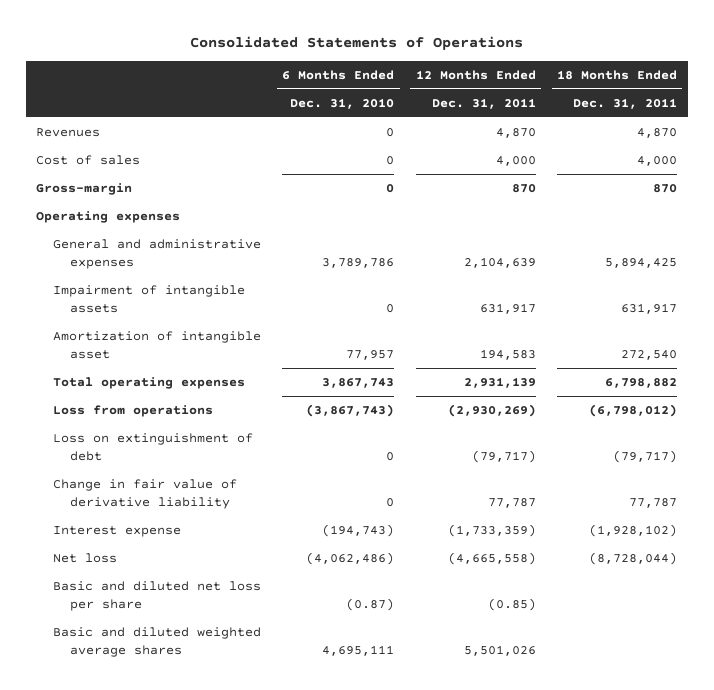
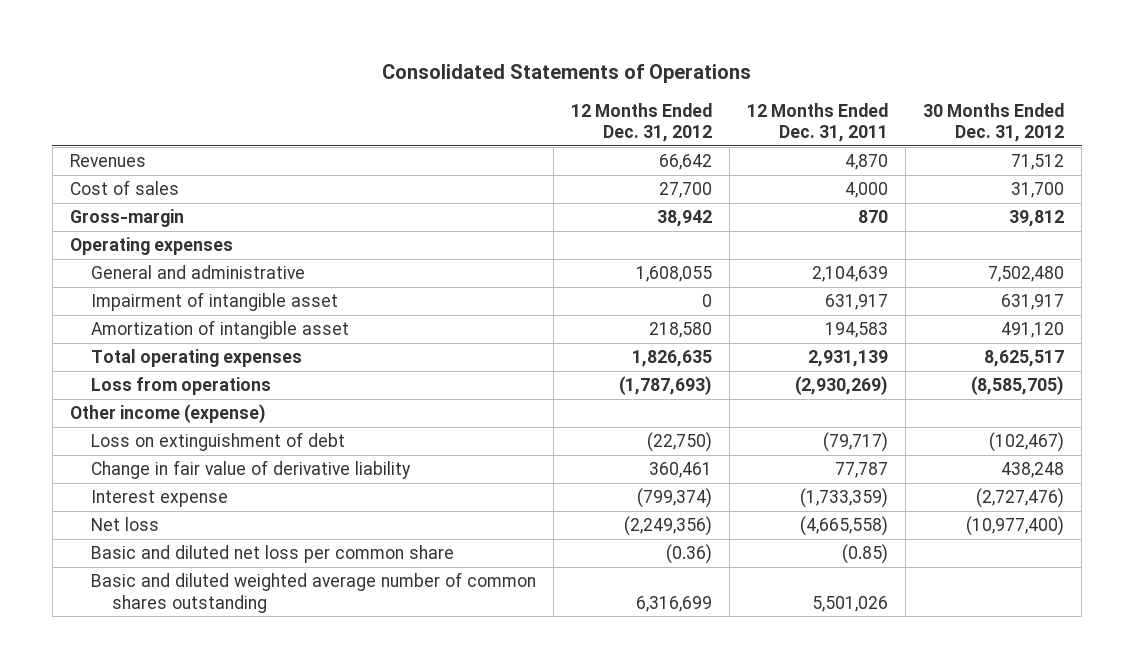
- | 6 Months Ended Dec. 31, 2010 | 12 Months Ended Dec. 31, 2011 | 18 Months Ended Dec. 31, 2011
+ | 12 Months Ended Dec. 31, 2012 | 12 Months Ended Dec. 31, 2011 | 30 Months Ended Dec. 31, 2012
- General and administrative expenses | 3,789,786 | 2,104,639 | 5,894,425
- Impairment of intangible assets | 0 | 631,917 | 631,917
+ General and administrative | 1,608,055 | 2,104,639 | 7,502,480
+ Impairment of intangible asset | 0 | 631,917 | 631,917
+ Other income (expense)
- Basic and diluted net loss per share | (0.87) | (0.85) |
- Basic and diluted weighted average shares | 4,695,111 | 5,501,026 |
+ Basic and diluted net loss per common share | (0.36) | (0.85) |
+ Basic and diluted weighted average number of common shares outstanding | 6,316,699 | 5,501,026 |

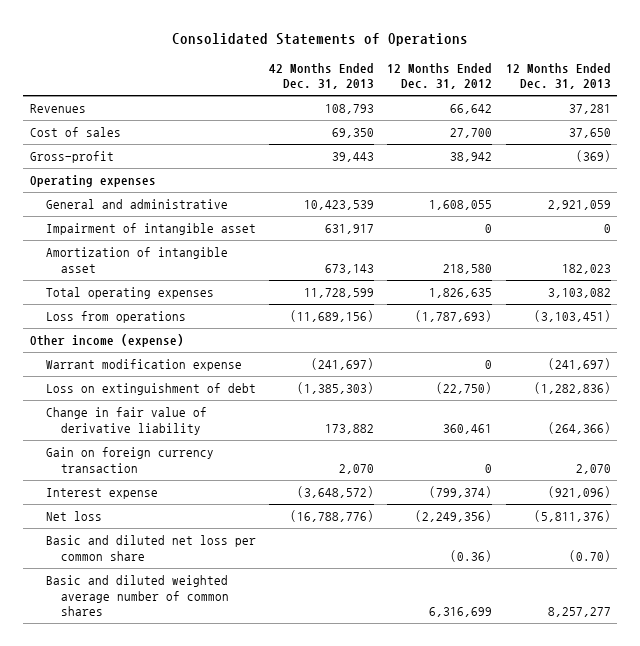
- | 12 Months Ended Dec. 31, 2012 | 12 Months Ended Dec. 31, 2011 | 30 Months Ended Dec. 31, 2012
+ | 42 Months Ended Dec. 31, 2013 | 12 Months Ended Dec. 31, 2012 | 12 Months Ended Dec. 31, 2013
- Gross-margin | 38,942 | 870 | 39,812
+ Gross-profit | 39,443 | 38,942 | (369)
+ Warrant modification expense | (241,697) | 0 | (241,697)
+ Gain on foreign currency transaction | 2,070 | 0 | 2,070
- Basic and diluted weighted average number of common shares outstanding | 6,316,699 | 5,501,026 |
+ Basic and diluted weighted average number of common shares | | 6,316,699 | 8,257,277

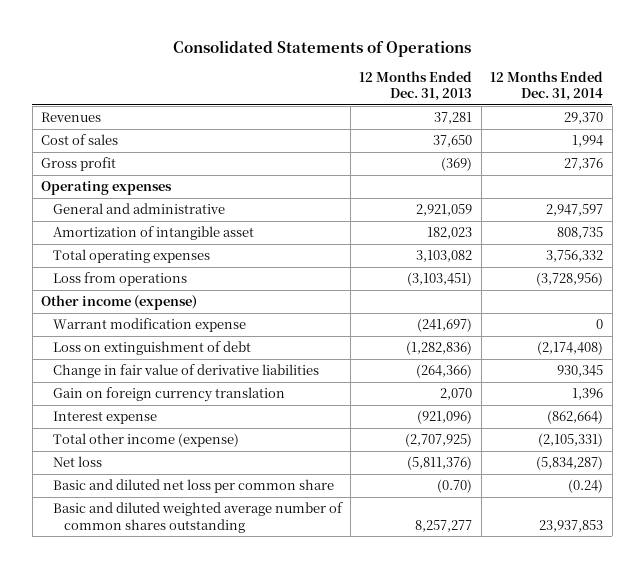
- | 42 Months Ended Dec. 31, 2013 | 12 Months Ended Dec. 31, 2012 | 12 Months Ended Dec. 31, 2013
+ | 12 Months Ended Dec. 31, 2013 | 12 Months Ended Dec. 31, 2014
- Gross-profit | 39,443 | 38,942 | (369)
+ Gross profit | (369) | 27,376
- Impairment of intangible asset | 631,917 | 0 | 0
- Change in fair value of derivative liability | 173,882 | 360,461 | (264,366)
- Gain on foreign currency transaction | 2,070 | 0 | 2,070
+ Change in fair value of derivative liabilities | (264,366) | 930,345
+ Gain on foreign currency translation | 2,070 | 1,396
+ Total other income (expense) | (2,707,925) | (2,105,331)
- Basic and diluted weighted average number of common shares | | 6,316,699 | 8,257,277
+ Basic and diluted weighted average number of common shares outstanding | 8,257,277 | 23,937,853

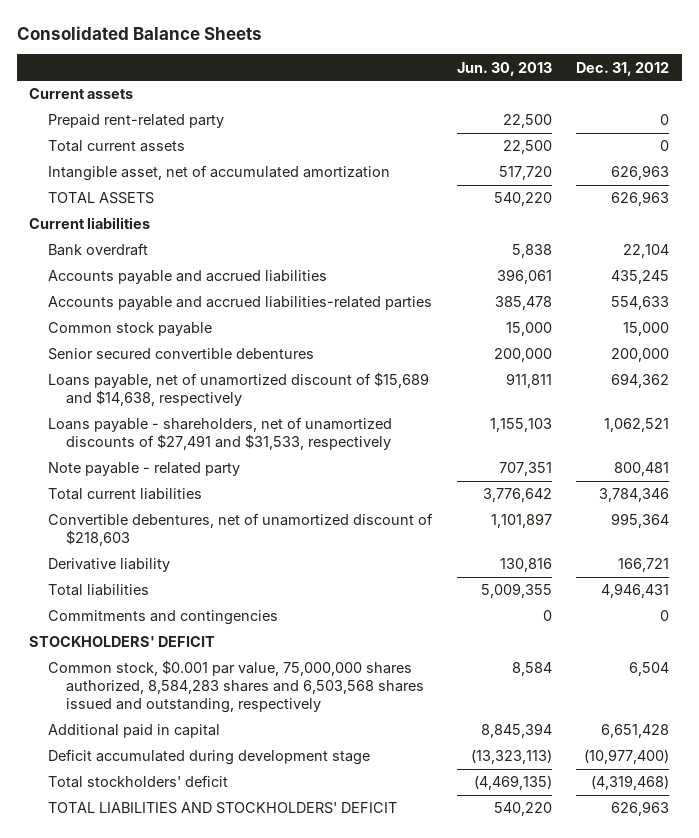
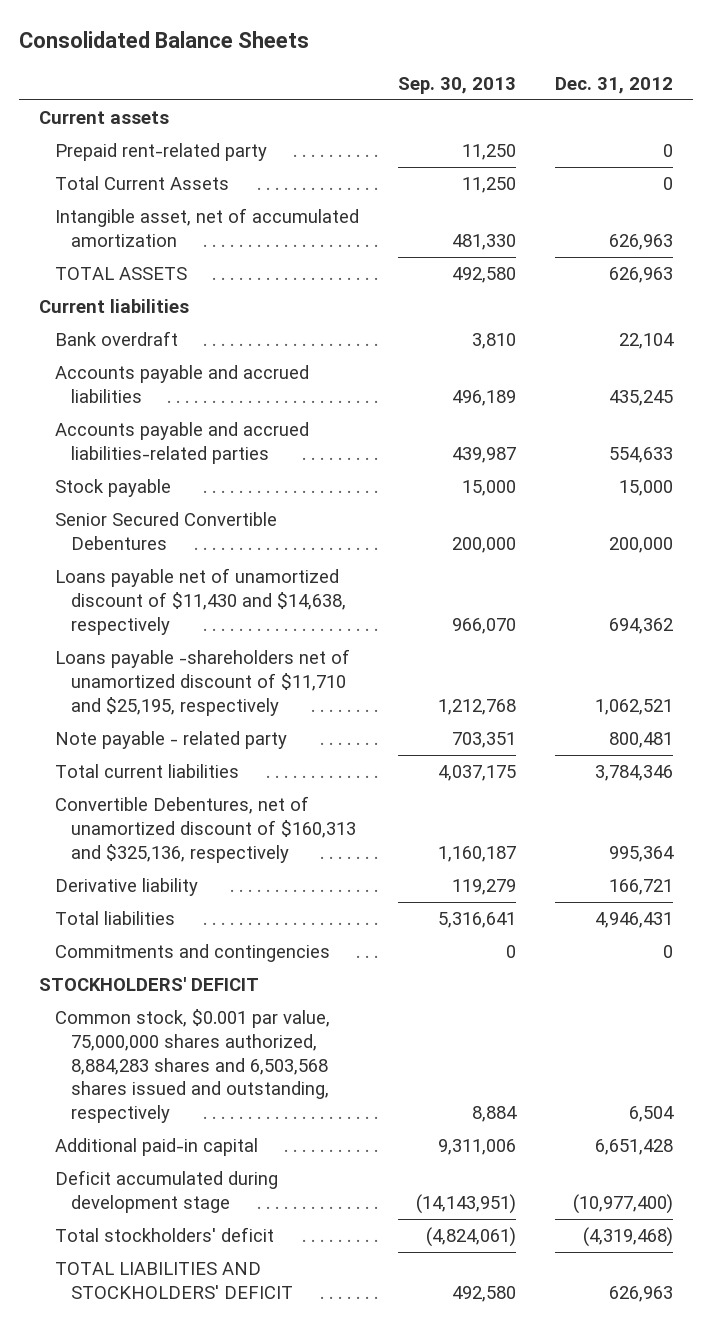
- | Jun. 30, 2013 | Dec. 31, 2012
+ | Sep. 30, 2013 | Dec. 31, 2012
- Total current assets | 22,500 | 0
+ Total Current Assets | 11,250 | 0
- Common stock payable | 15,000 | 15,000
- Senior secured convertible debentures | 200,000 | 200,000
- Loans payable, net of unamortized discount of $15,689 and $14,638, respectively | 911,811 | 694,362
- Loans payable - shareholders, net of unamortized discounts of $27,491 and $31,533, respectively | 1,155,103 | 1,062,521
+ Stock payable | 15,000 | 15,000
+ Senior Secured Convertible Debentures | 200,000 | 200,000
+ Loans payable net of unamortized discount of $11,430 and $14,638, respectively | 966,070 | 694,362
+ Loans payable -shareholders net of unamortized discount of $11,710 and $25,195, respectively | 1,212,768 | 1,062,521
- Convertible debentures, net of unamortized discount of $218,603 | 1,101,897 | 995,364
+ Convertible Debentures, net of unamortized discount of $160,313 and $325,136, respectively | 1,160,187 | 995,364
- Common stock, $0.001 par value, 75,000,000 shares authorized, 8,584,283 shares and 6,503,568 shares issued and outstanding, respectively | 8,584 | 6,504
- Additional paid in capital | 8,845,394 | 6,651,428
+ Common stock, $0.001 par value, 75,000,000 shares authorized, 8,884,283 shares and 6,503,568 shares issued and outstanding, respectively | 8,884 | 6,504
+ Additional paid-in capital | 9,311,006 | 6,651,428

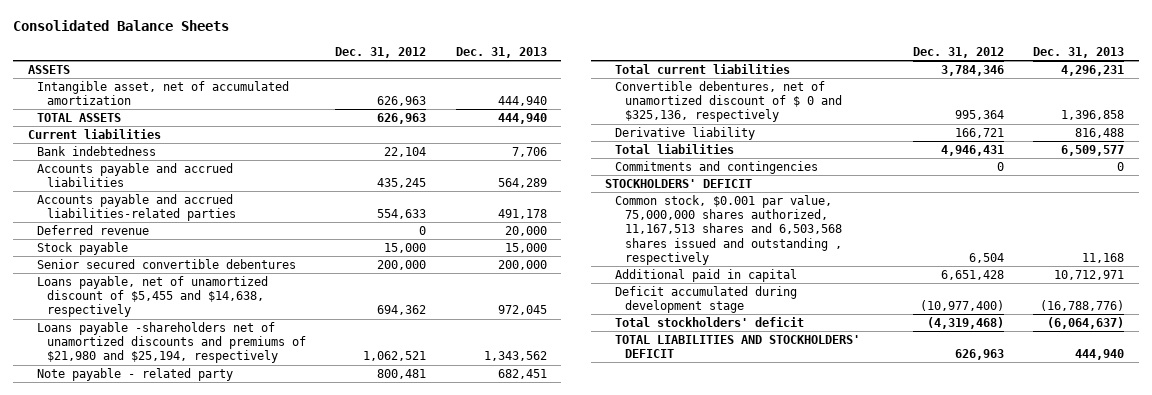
- | Sep. 30, 2013 | Dec. 31, 2012
+ | Dec. 31, 2012 | Dec. 31, 2013
- Current assets
- Prepaid rent-related party | 11,250 | 0
- Total Current Assets | 11,250 | 0
+ ASSETS
- Bank overdraft | 3,810 | 22,104
+ Bank indebtedness | 22,104 | 7,706
+ Deferred revenue | 0 | 20,000
- Senior Secured Convertible Debentures | 200,000 | 200,000
- Loans payable net of unamortized discount of $11,430 and $14,638, respectively | 966,070 | 694,362
- Loans payable -shareholders net of unamortized discount of $11,710 and $25,195, respectively | 1,212,768 | 1,062,521
+ Senior secured convertible debentures | 200,000 | 200,000
+ Loans payable, net of unamortized discount of $5,455 and $14,638, respectively | 694,362 | 972,045
+ Loans payable -shareholders net of unamortized discounts and premiums of $21,980 and $25,194, respectively | 1,062,521 | 1,343,562
- Convertible Debentures, net of unamortized discount of $160,313 and $325,136, respectively | 1,160,187 | 995,364
+ Convertible debentures, net of unamortized discount of $ 0 and $325,136, respectively | 995,364 | 1,396,858
- Common stock, $0.001 par value, 75,000,000 shares authorized, 8,884,283 shares and 6,503,568 shares issued and outstanding, respectively | 8,884 | 6,504
- Additional paid-in capital | 9,311,006 | 6,651,428
+ Common stock, $0.001 par value, 75,000,000 shares authorized, 11,167,513 shares and 6,503,568 shares issued and outstanding , respectively | 6,504 | 11,168
+ Additional paid in capital | 6,651,428 | 10,712,971

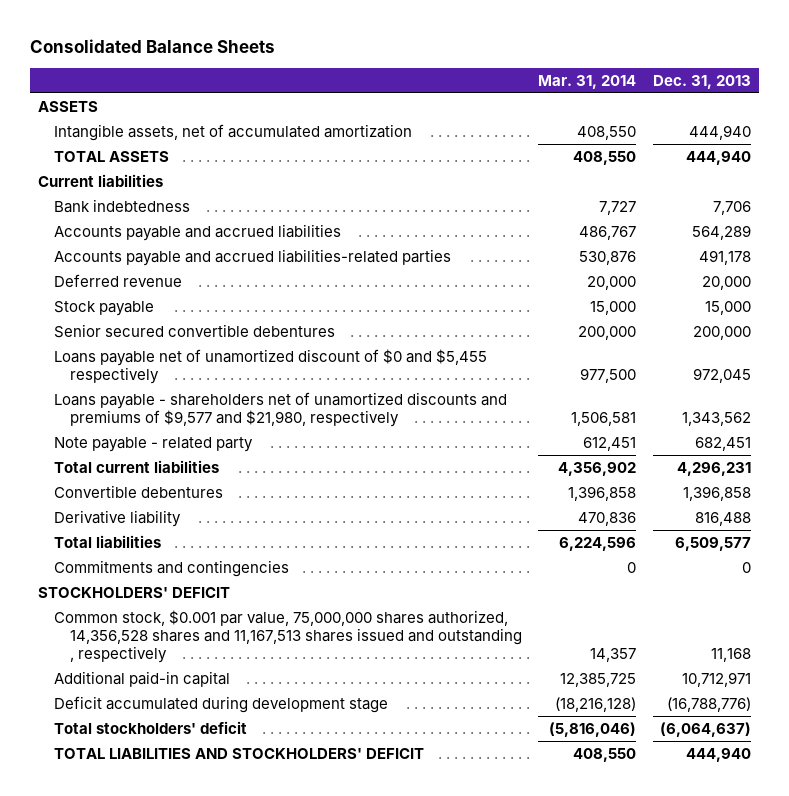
- | Dec. 31, 2012 | Dec. 31, 2013
+ | Mar. 31, 2014 | Dec. 31, 2013
- Intangible asset, net of accumulated amortization | 626,963 | 444,940
+ Intangible assets, net of accumulated amortization | 408,550 | 444,940
- Loans payable, net of unamortized discount of $5,455 and $14,638, respectively | 694,362 | 972,045
- Loans payable -shareholders net of unamortized discounts and premiums of $21,980 and $25,194, respectively | 1,062,521 | 1,343,562
+ Loans payable net of unamortized discount of $0 and $5,455 respectively | 977,500 | 972,045
+ Loans payable - shareholders net of unamortized discounts and premiums of $9,577 and $21,980, respectively | 1,506,581 | 1,343,562
- Convertible debentures, net of unamortized discount of $ 0 and $325,136, respectively | 995,364 | 1,396,858
+ Convertible debentures | 1,396,858 | 1,396,858
- Common stock, $0.001 par value, 75,000,000 shares authorized, 11,167,513 shares and 6,503,568 shares issued and outstanding , respectively | 6,504 | 11,168
- Additional paid in capital | 6,651,428 | 10,712,971
+ Common stock, $0.001 par value, 75,000,000 shares authorized, 14,356,528 shares and 11,167,513 shares issued and outstanding , respectively | 14,357 | 11,168
+ Additional paid-in capital | 12,385,725 | 10,712,971

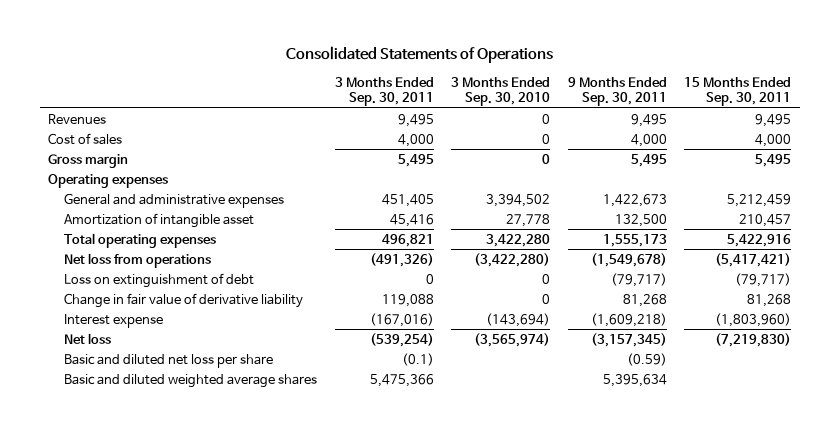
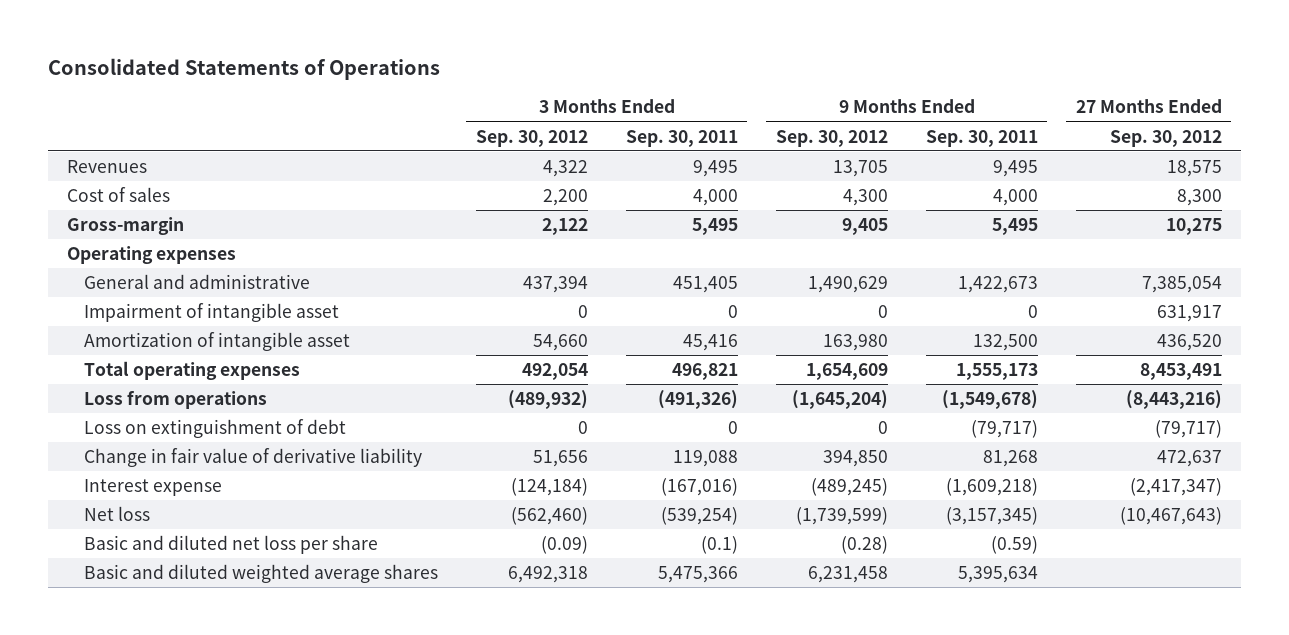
- | 3 Months Ended Sep. 30, 2011 | 3 Months Ended Sep. 30, 2010 | 9 Months Ended Sep. 30, 2011 | 15 Months Ended Sep. 30, 2011
+ | 3 Months Ended Sep. 30, 2012 | 3 Months Ended Sep. 30, 2011 | 9 Months Ended Sep. 30, 2012 | 9 Months Ended Sep. 30, 2011 | 27 Months Ended Sep. 30, 2012
- Gross margin | 5,495 | 0 | 5,495 | 5,495
+ Gross-margin | 2,122 | 5,495 | 9,405 | 5,495 | 10,275
- General and administrative expenses | 451,405 | 3,394,502 | 1,422,673 | 5,212,459
+ General and administrative | 437,394 | 451,405 | 1,490,629 | 1,422,673 | 7,385,054
+ Impairment of intangible asset | 0 | 0 | 0 | 0 | 631,917
- Net loss from operations | (491,326) | (3,422,280) | (1,549,678) | (5,417,421)
+ Loss from operations | (489,932) | (491,326) | (1,645,204) | (1,549,678) | (8,443,216)

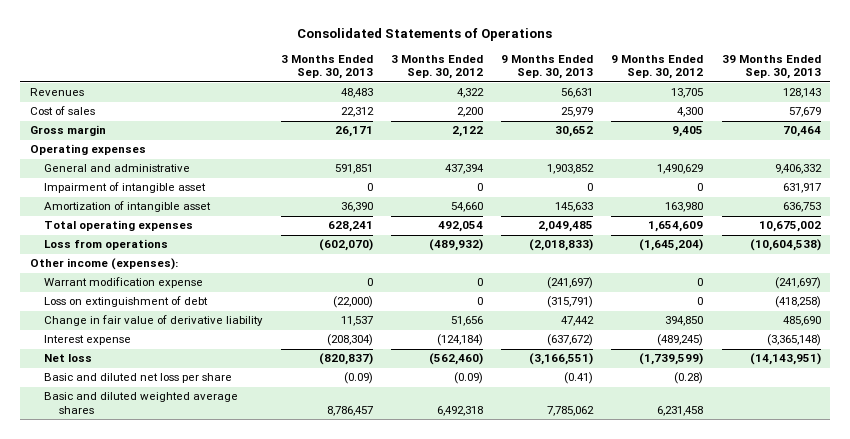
- | 3 Months Ended Sep. 30, 2012 | 3 Months Ended Sep. 30, 2011 | 9 Months Ended Sep. 30, 2012 | 9 Months Ended Sep. 30, 2011 | 27 Months Ended Sep. 30, 2012
+ | 3 Months Ended Sep. 30, 2013 | 3 Months Ended Sep. 30, 2012 | 9 Months Ended Sep. 30, 2013 | 9 Months Ended Sep. 30, 2012 | 39 Months Ended Sep. 30, 2013
- Gross-margin | 2,122 | 5,495 | 9,405 | 5,495 | 10,275
+ Gross margin | 26,171 | 2,122 | 30,652 | 9,405 | 70,464
+ Other income (expenses):
+ Warrant modification expense | 0 | 0 | (241,697) | 0 | (241,697)

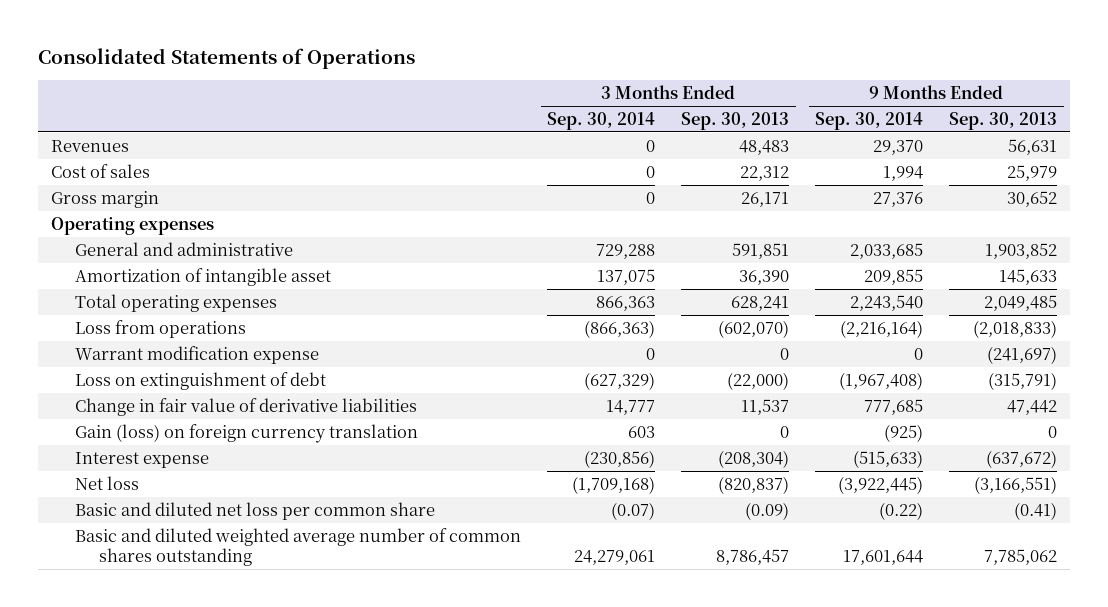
- | 3 Months Ended Sep. 30, 2013 | 3 Months Ended Sep. 30, 2012 | 9 Months Ended Sep. 30, 2013 | 9 Months Ended Sep. 30, 2012 | 39 Months Ended Sep. 30, 2013
+ | 3 Months Ended Sep. 30, 2014 | 3 Months Ended Sep. 30, 2013 | 9 Months Ended Sep. 30, 2014 | 9 Months Ended Sep. 30, 2013
- Impairment of intangible asset | 0 | 0 | 0 | 0 | 631,917
- Other income (expenses):
- Change in fair value of derivative liability | 11,537 | 51,656 | 47,442 | 394,850 | 485,690
+ Change in fair value of derivative liabilities | 14,777 | 11,537 | 777,685 | 47,442
+ Gain (loss) on foreign currency translation | 603 | 0 | (925) | 0
- Basic and diluted net loss per share | (0.09) | (0.09) | (0.41) | (0.28) |
- Basic and diluted weighted average shares | 8,786,457 | 6,492,318 | 7,785,062 | 6,231,458 |
+ Basic and diluted net loss per common share | (0.07) | (0.09) | (0.22) | (0.41)
+ Basic and diluted weighted average number of common shares outstanding | 24,279,061 | 8,786,457 | 17,601,644 | 7,785,062

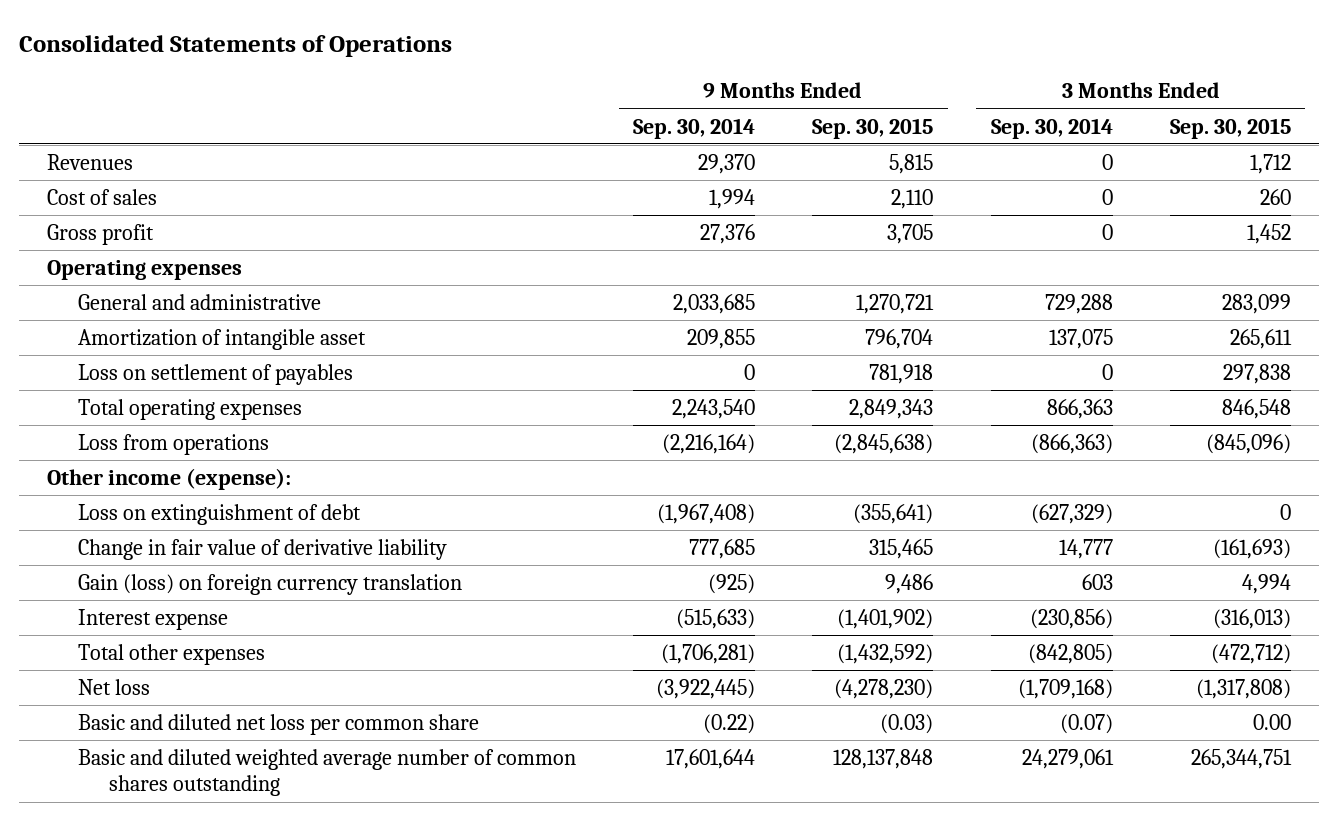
- | 3 Months Ended Sep. 30, 2014 | 3 Months Ended Sep. 30, 2013 | 9 Months Ended Sep. 30, 2014 | 9 Months Ended Sep. 30, 2013
+ | 9 Months Ended Sep. 30, 2014 | 9 Months Ended Sep. 30, 2015 | 3 Months Ended Sep. 30, 2014 | 3 Months Ended Sep. 30, 2015
- Gross margin | 0 | 26,171 | 27,376 | 30,652
+ Gross profit | 27,376 | 3,705 | 0 | 1,452
+ Loss on settlement of payables | 0 | 781,918 | 0 | 297,838
- Warrant modification expense | 0 | 0 | 0 | (241,697)
+ Other income (expense):
- Change in fair value of derivative liabilities | 14,777 | 11,537 | 777,685 | 47,442
+ Change in fair value of derivative liability | 777,685 | 315,465 | 14,777 | (161,693)
+ Total other expenses | (1,706,281) | (1,432,592) | (842,805) | (472,712)

